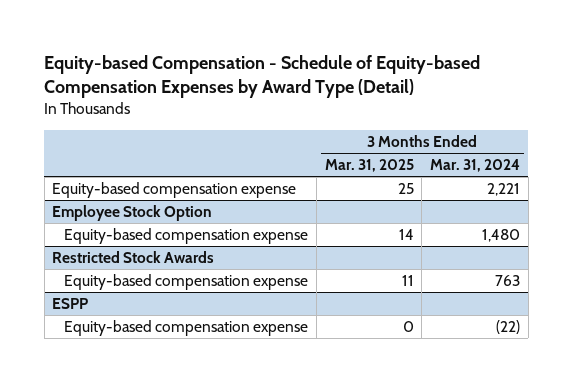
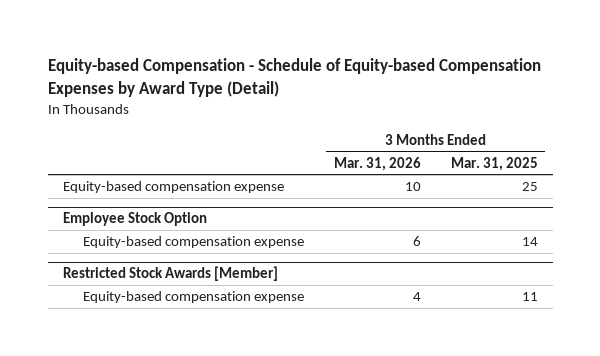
- | 3 Months Ended Mar. 31, 2025 | 3 Months Ended Mar. 31, 2024
+ | 3 Months Ended Mar. 31, 2026 | 3 Months Ended Mar. 31, 2025
- Restricted Stock Awards
+ Restricted Stock Awards [Member]
- ESPP
- Equity-based compensation expense | 0 | (22)

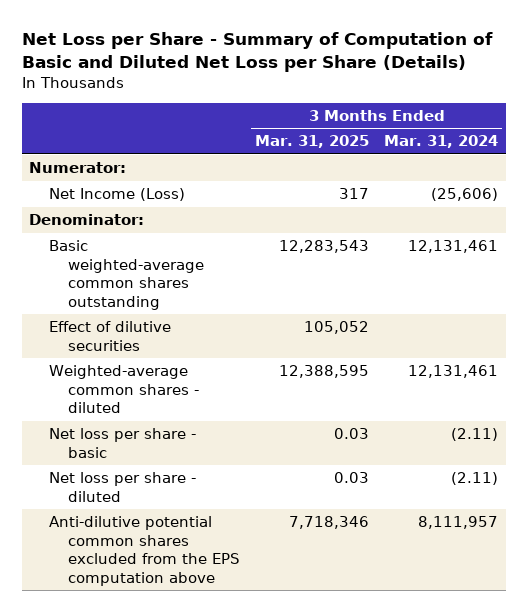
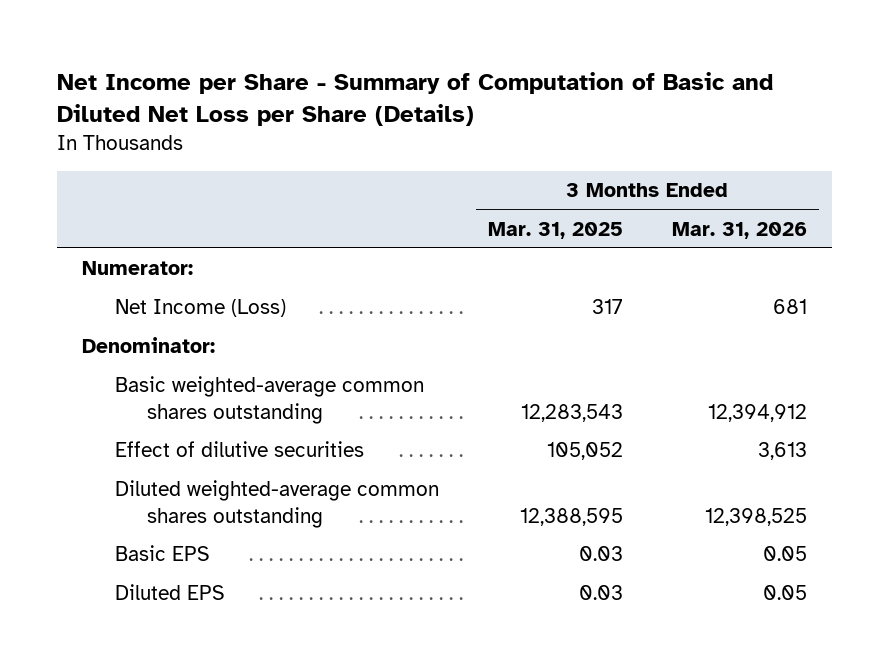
- Net Loss per Share - Summary of Computation of Basic and Diluted Net Loss per Share (Details)
+ Net Income per Share - Summary of Computation of Basic and Diluted Net Loss per Share (Details)
- | 3 Months Ended Mar. 31, 2025 | 3 Months Ended Mar. 31, 2024
+ | 3 Months Ended Mar. 31, 2025 | 3 Months Ended Mar. 31, 2026
- Weighted-average common shares - diluted | 12,388,595 | 12,131,461
- Net loss per share - basic | 0.03 | (2.11)
- Net loss per share - diluted | 0.03 | (2.11)
- Anti-dilutive potential common shares excluded from the EPS computation above | 7,718,346 | 8,111,957
+ Diluted weighted-average common shares outstanding | 12,388,595 | 12,398,525
+ Basic EPS | 0.03 | 0.05
+ Diluted EPS | 0.03 | 0.05

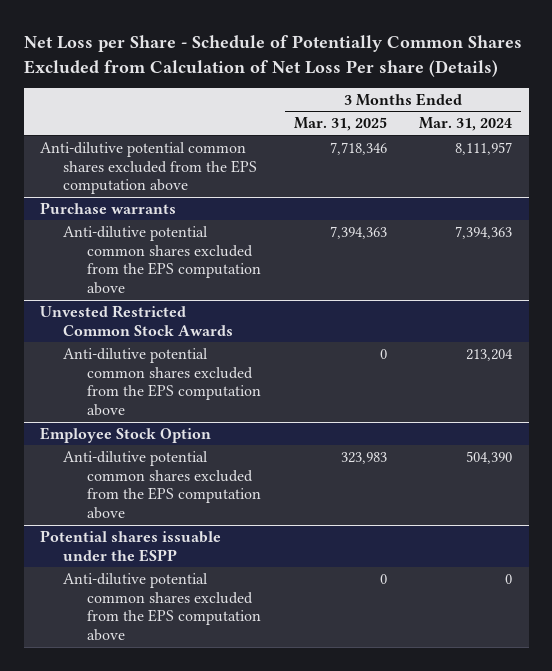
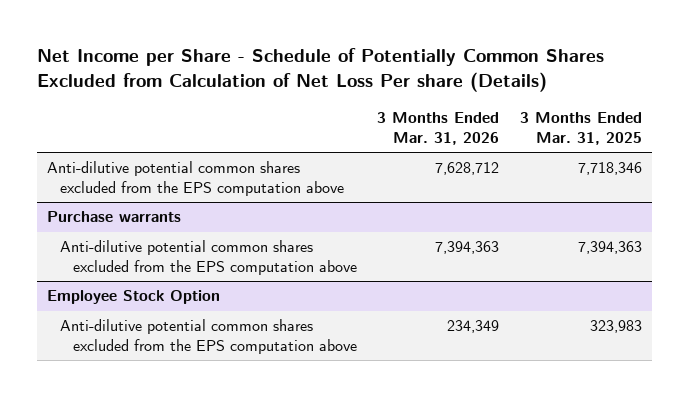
- Net Loss per Share - Schedule of Potentially Common Shares Excluded from Calculation of Net Loss Per share (Details)
+ Net Income per Share - Schedule of Potentially Common Shares Excluded from Calculation of Net Loss Per share (Details)
- | 3 Months Ended Mar. 31, 2025 | 3 Months Ended Mar. 31, 2024
+ | 3 Months Ended Mar. 31, 2026 | 3 Months Ended Mar. 31, 2025
- Unvested Restricted Common Stock Awards
- Anti-dilutive potential common shares excluded from the EPS computation above | 0 | 213,204
- Potential shares issuable under the ESPP
- Anti-dilutive potential common shares excluded from the EPS computation above | 0 | 0

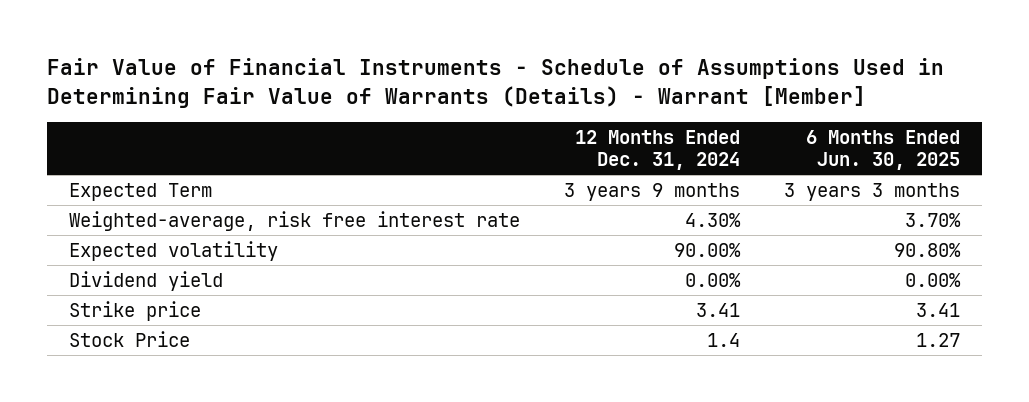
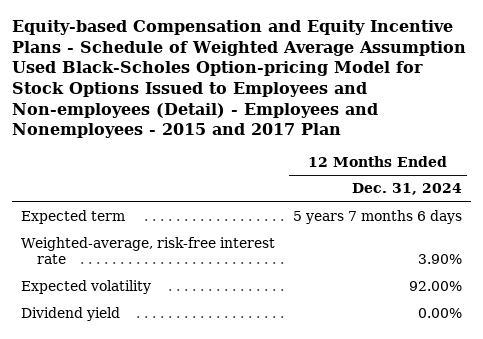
- Fair Value of Financial Instruments - Schedule of Assumptions Used in Determining Fair Value of Warrants (Details) - Warrant [Member]
+ Equity-based Compensation and Equity Incentive Plans - Schedule of Weighted Average Assumption Used Black-Scholes Option-pricing Model for Stock Options Issued to Employees and Non-employees (Detail) - Employees and Nonemployees - 2015 and 2017 Plan
- | 12 Months Ended Dec. 31, 2024 | 6 Months Ended Jun. 30, 2025
+ | 12 Months Ended Dec. 31, 2024
- Expected Term | 3 years 9 months | 3 years 3 months
- Weighted-average, risk free interest rate | 4.30% | 3.70%
- Expected volatility | 90.00% | 90.80%
+ Expected term | 5 years 7 months 6 days
+ Weighted-average, risk-free interest rate | 3.90%
+ Expected volatility | 92.00%
- Strike price | 3.41 | 3.41
- Stock Price | 1.4 | 1.27

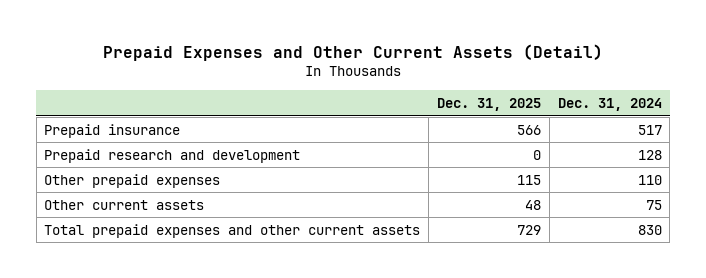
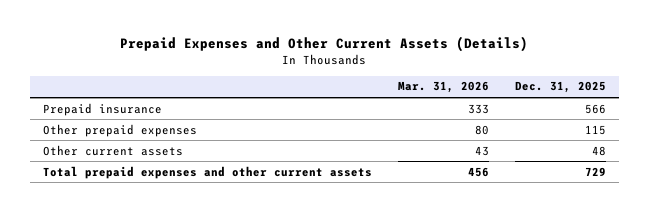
- Prepaid Expenses and Other Current Assets (Detail)
+ Prepaid Expenses and Other Current Assets (Details)
- | Dec. 31, 2025 | Dec. 31, 2024
+ | Mar. 31, 2026 | Dec. 31, 2025
- Prepaid research and development | 0 | 128

